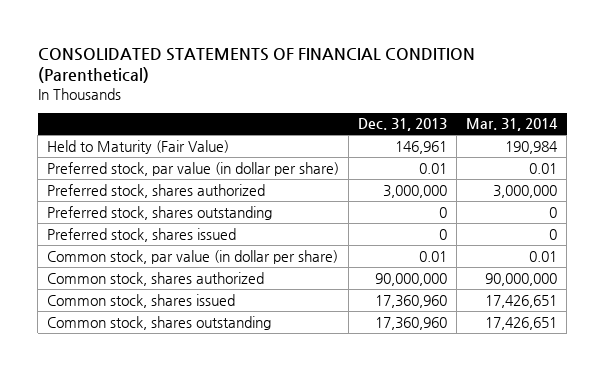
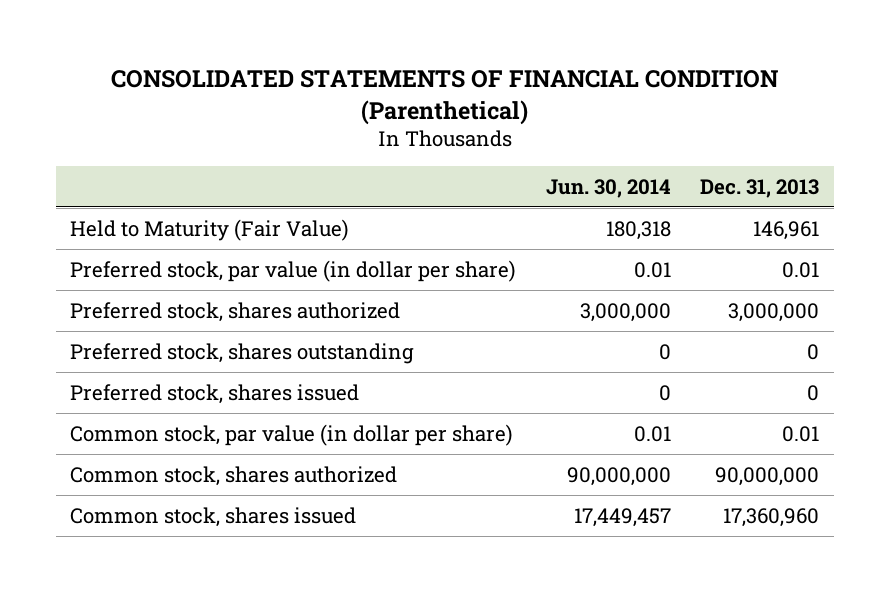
- | Dec. 31, 2013 | Mar. 31, 2014
+ | Jun. 30, 2014 | Dec. 31, 2013
- Common stock, shares outstanding | 17,360,960 | 17,426,651

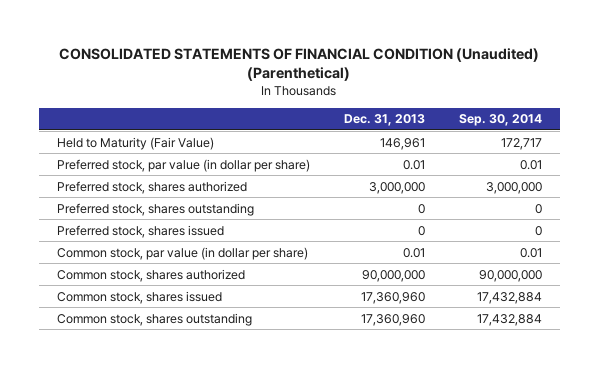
- CONSOLIDATED STATEMENTS OF FINANCIAL CONDITION (Parenthetical)
+ CONSOLIDATED STATEMENTS OF FINANCIAL CONDITION (Unaudited) (Parenthetical)
- | Jun. 30, 2014 | Dec. 31, 2013
+ | Dec. 31, 2013 | Sep. 30, 2014
+ Common stock, shares outstanding | 17,360,960 | 17,432,884

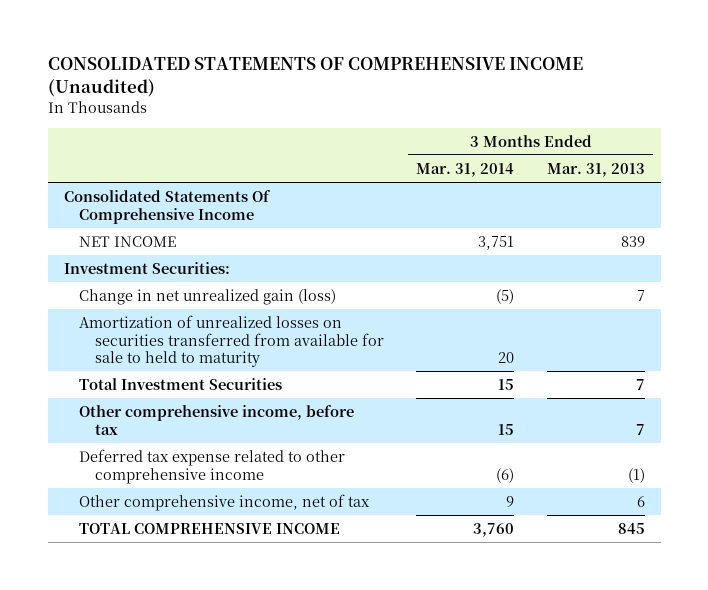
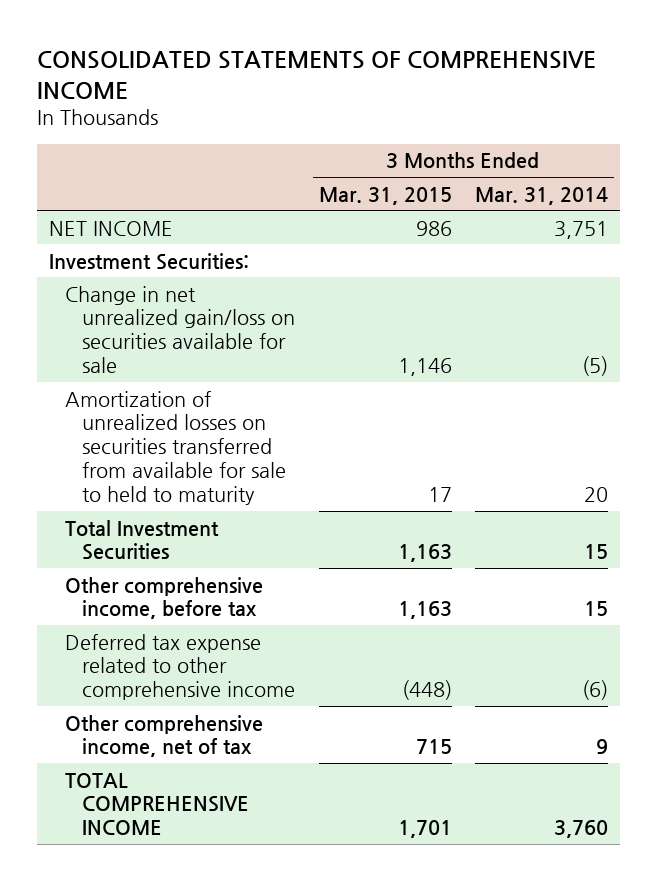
- CONSOLIDATED STATEMENTS OF COMPREHENSIVE INCOME (Unaudited)
+ CONSOLIDATED STATEMENTS OF COMPREHENSIVE INCOME
- | 3 Months Ended Mar. 31, 2014 | 3 Months Ended Mar. 31, 2013
+ | 3 Months Ended Mar. 31, 2015 | 3 Months Ended Mar. 31, 2014
- Consolidated Statements Of Comprehensive Income
- Change in net unrealized gain (loss) | (5) | 7
+ Change in net unrealized gain/loss on securities available for sale | 1,146 | (5)

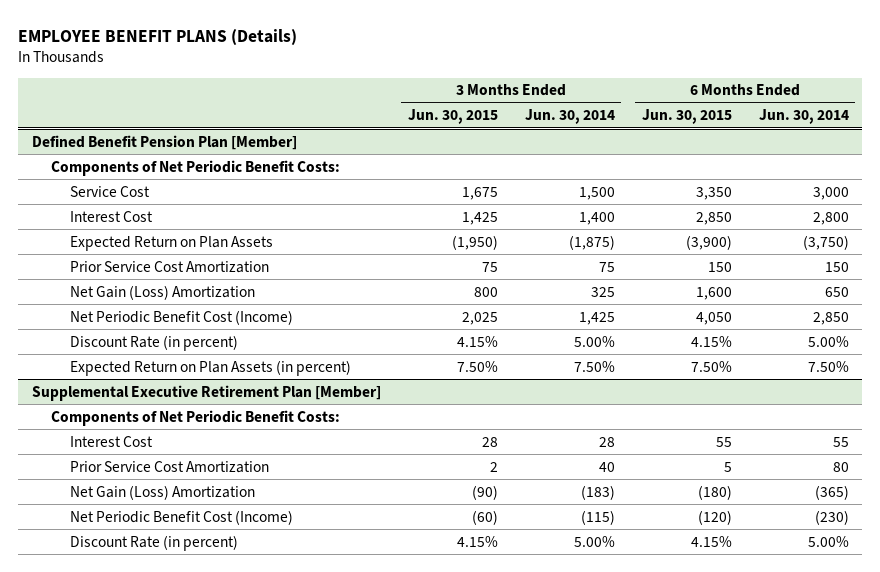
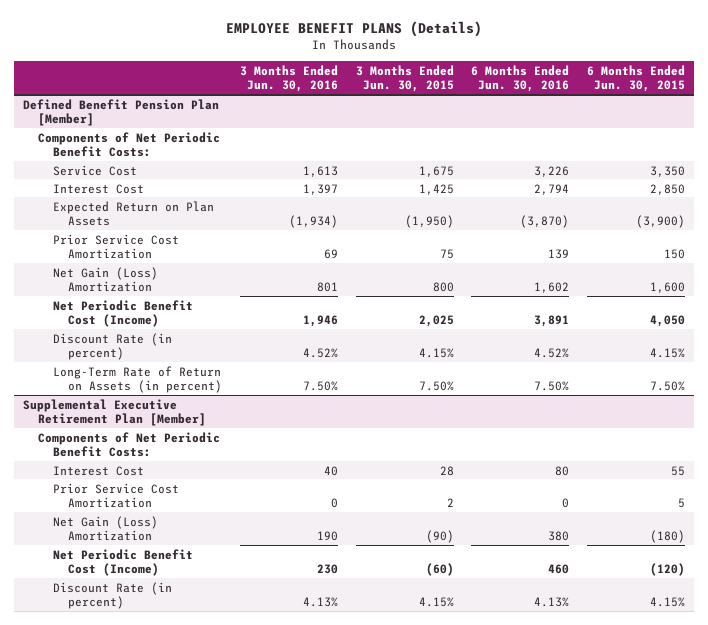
- | 3 Months Ended Jun. 30, 2015 | 3 Months Ended Jun. 30, 2014 | 6 Months Ended Jun. 30, 2015 | 6 Months Ended Jun. 30, 2014
+ | 3 Months Ended Jun. 30, 2016 | 3 Months Ended Jun. 30, 2015 | 6 Months Ended Jun. 30, 2016 | 6 Months Ended Jun. 30, 2015
@ Defined Benefit Pension Plan [Member]
- Expected Return on Plan Assets (in percent) | 7.50% | 7.50% | 7.50% | 7.50%
+ Long-Term Rate of Return on Assets (in percent) | 7.50% | 7.50% | 7.50% | 7.50%

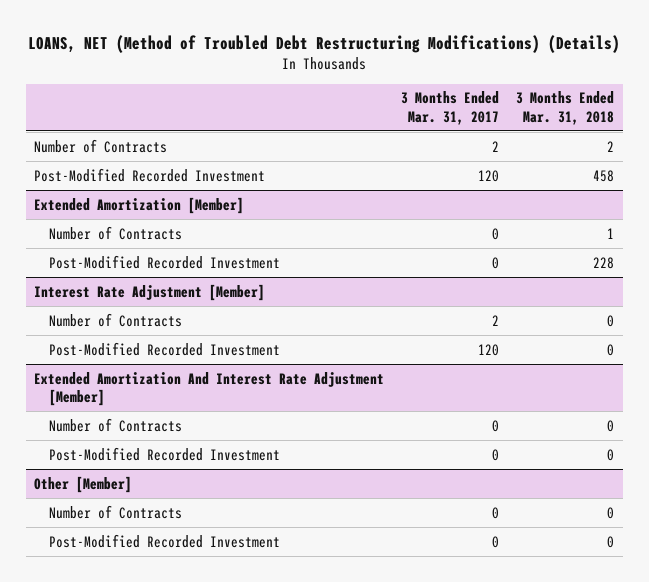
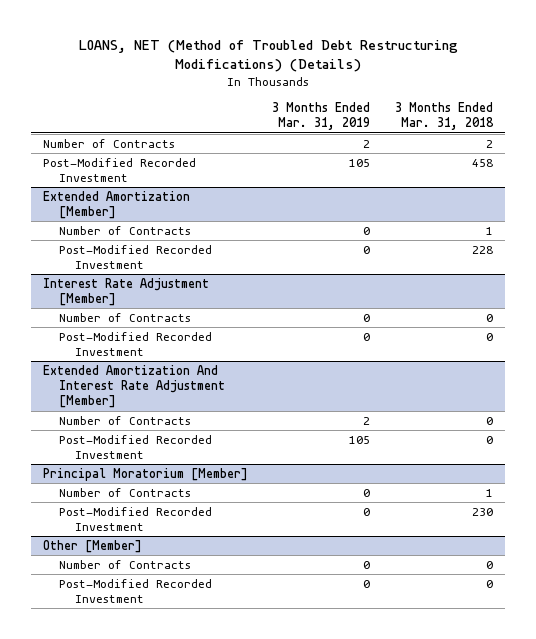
- | 3 Months Ended Mar. 31, 2017 | 3 Months Ended Mar. 31, 2018
+ | 3 Months Ended Mar. 31, 2019 | 3 Months Ended Mar. 31, 2018
+ Principal Moratorium [Member]
+ Number of Contracts | 0 | 1
+ Post-Modified Recorded Investment | 0 | 230

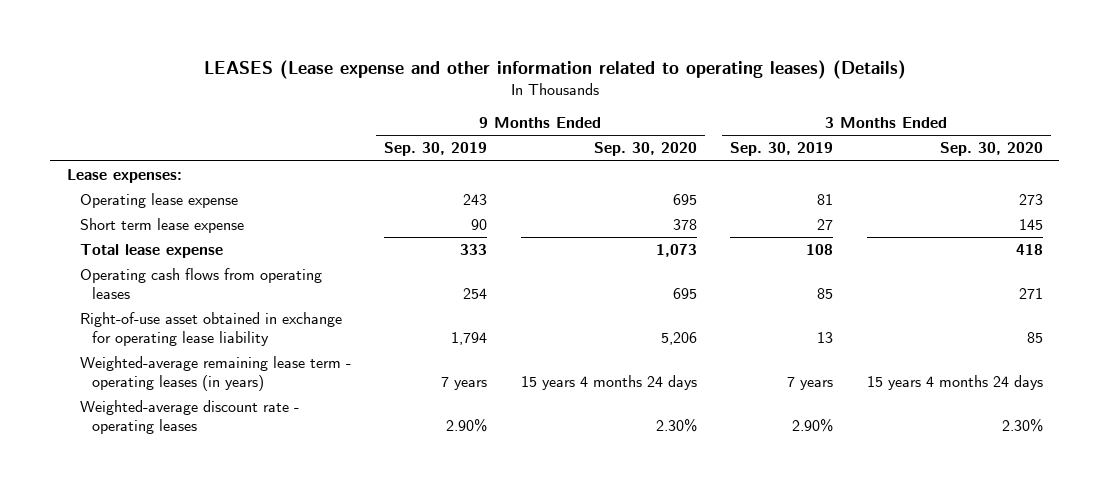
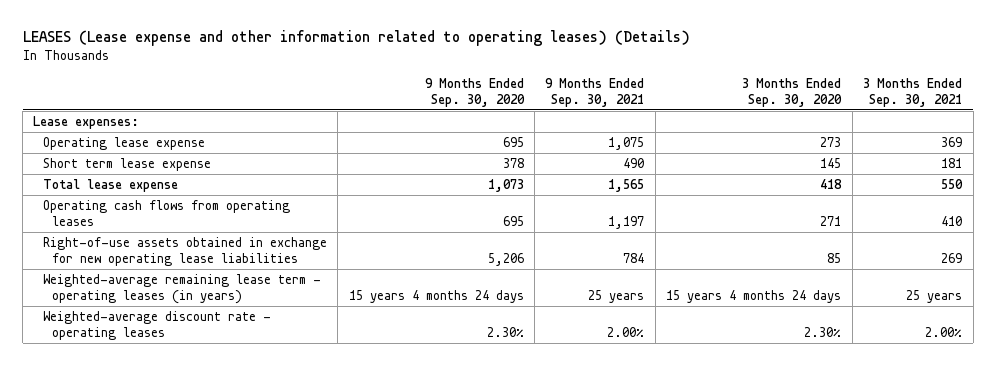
- | 9 Months Ended Sep. 30, 2019 | 9 Months Ended Sep. 30, 2020 | 3 Months Ended Sep. 30, 2019 | 3 Months Ended Sep. 30, 2020
+ | 9 Months Ended Sep. 30, 2020 | 9 Months Ended Sep. 30, 2021 | 3 Months Ended Sep. 30, 2020 | 3 Months Ended Sep. 30, 2021
- Right-of-use asset obtained in exchange for operating lease liability | 1,794 | 5,206 | 13 | 85
+ Right-of-use assets obtained in exchange for new operating lease liabilities | 5,206 | 784 | 85 | 269

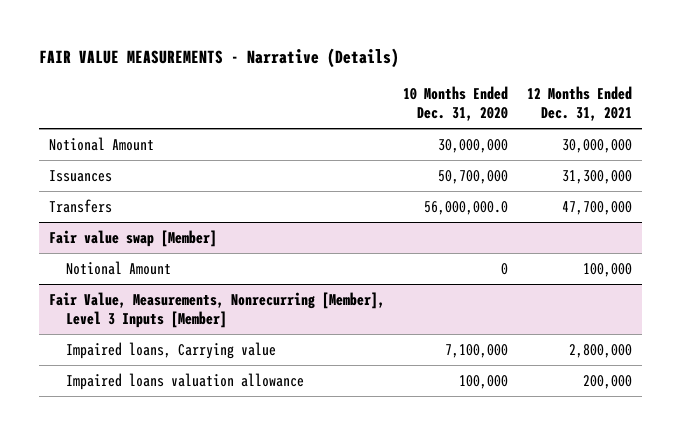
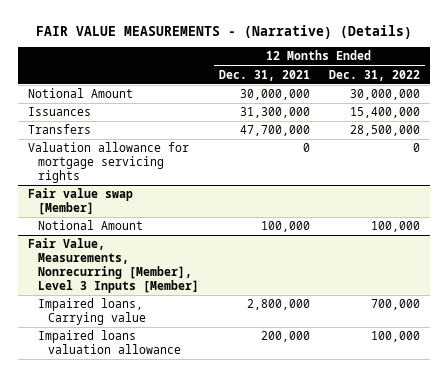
- FAIR VALUE MEASUREMENTS - Narrative (Details)
+ FAIR VALUE MEASUREMENTS - (Narrative) (Details)
- | 10 Months Ended Dec. 31, 2020 | 12 Months Ended Dec. 31, 2021
+ | 12 Months Ended Dec. 31, 2021 | 12 Months Ended Dec. 31, 2022
+ Valuation allowance for mortgage servicing rights | 0 | 0

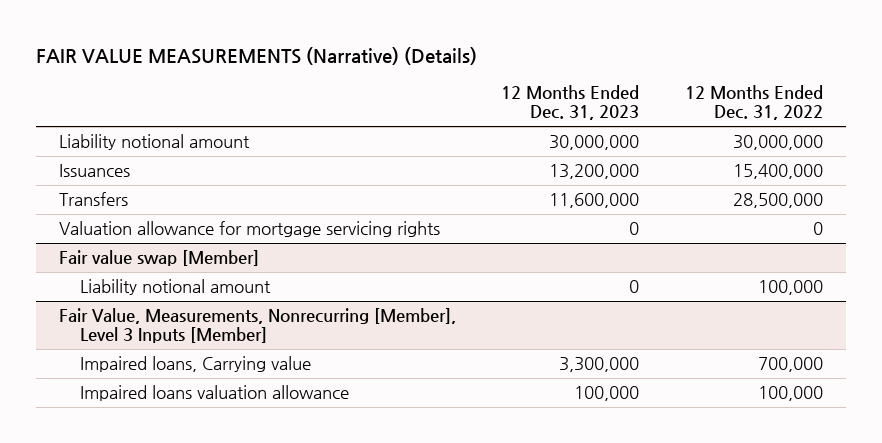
- FAIR VALUE MEASUREMENTS - (Narrative) (Details)
+ FAIR VALUE MEASUREMENTS (Narrative) (Details)
- | 12 Months Ended Dec. 31, 2021 | 12 Months Ended Dec. 31, 2022
+ | 12 Months Ended Dec. 31, 2023 | 12 Months Ended Dec. 31, 2022
- Notional Amount | 30,000,000 | 30,000,000
+ Liability notional amount | 30,000,000 | 30,000,000
@ Fair value swap [Member]
- Notional Amount | 100,000 | 100,000
+ Liability notional amount | 0 | 100,000

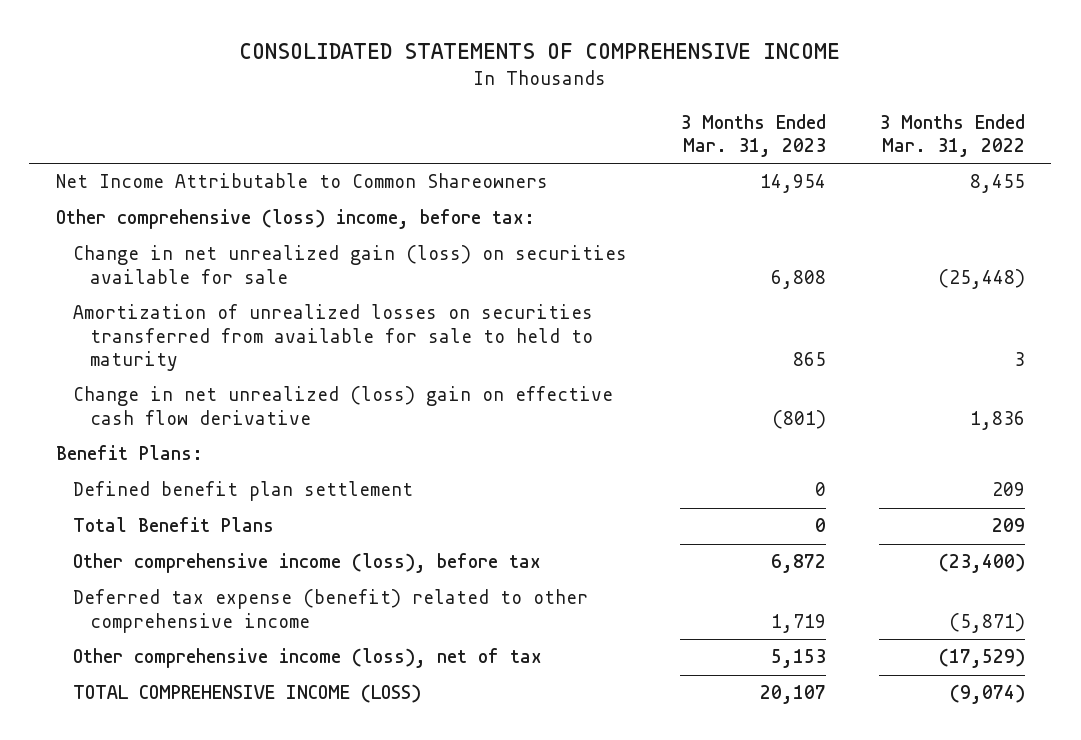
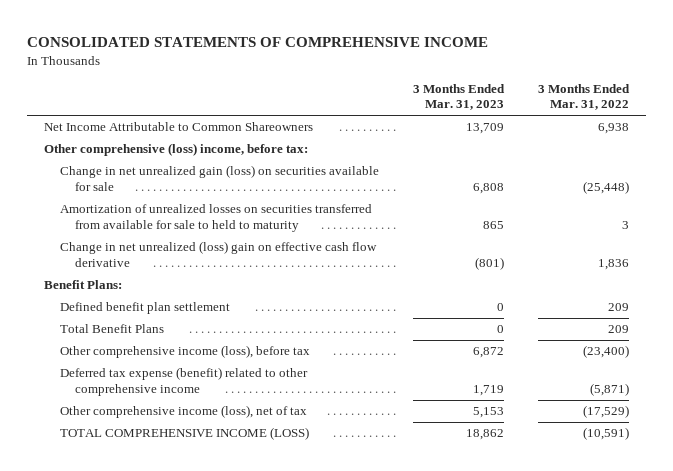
- Net Income Attributable to Common Shareowners | 14,954 | 8,455
+ Net Income Attributable to Common Shareowners | 13,709 | 6,938
- TOTAL COMPREHENSIVE INCOME (LOSS) | 20,107 | (9,074)
+ TOTAL COMPREHENSIVE INCOME (LOSS) | 18,862 | (10,591)

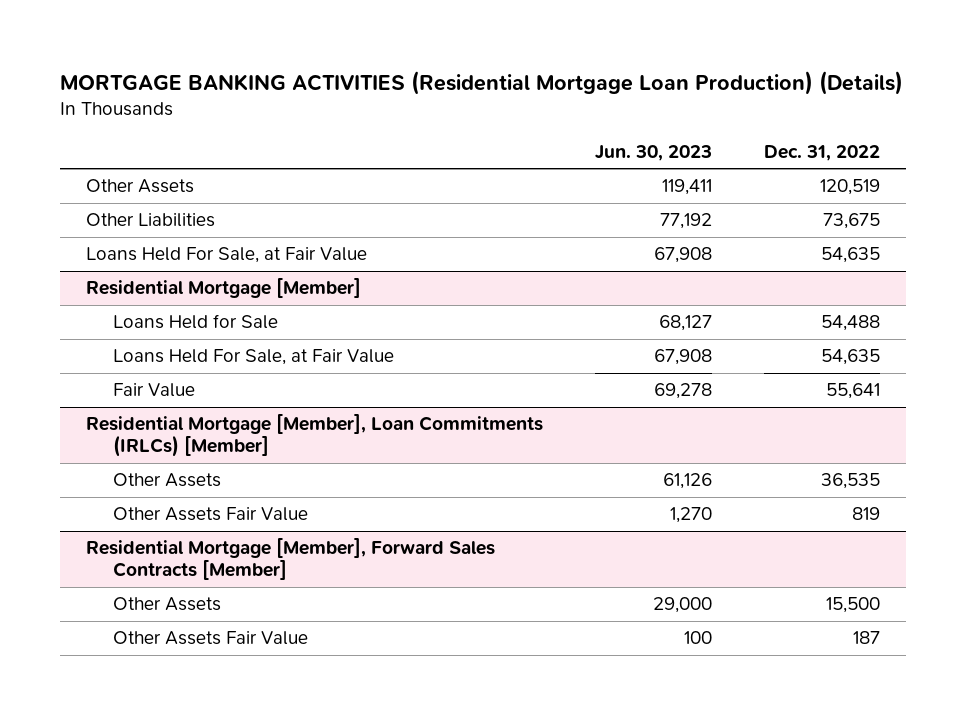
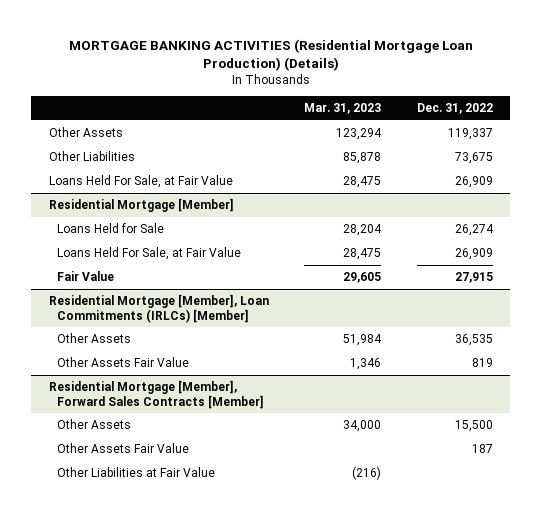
- | Jun. 30, 2023 | Dec. 31, 2022
+ | Mar. 31, 2023 | Dec. 31, 2022
- Other Assets | 119,411 | 120,519
+ Other Assets | 123,294 | 119,337
- Loans Held For Sale, at Fair Value | 67,908 | 54,635
+ Loans Held For Sale, at Fair Value | 28,475 | 26,909
@ Residential Mortgage [Member]
- Loans Held for Sale | 68,127 | 54,488
- Loans Held For Sale, at Fair Value | 67,908 | 54,635
- Fair Value | 69,278 | 55,641
+ Loans Held for Sale | 28,204 | 26,274
+ Loans Held For Sale, at Fair Value | 28,475 | 26,909
+ Fair Value | 29,605 | 27,915
@ Residential Mortgage [Member], Forward Sales Contracts [Member]
+ Other Liabilities at Fair Value | (216) |

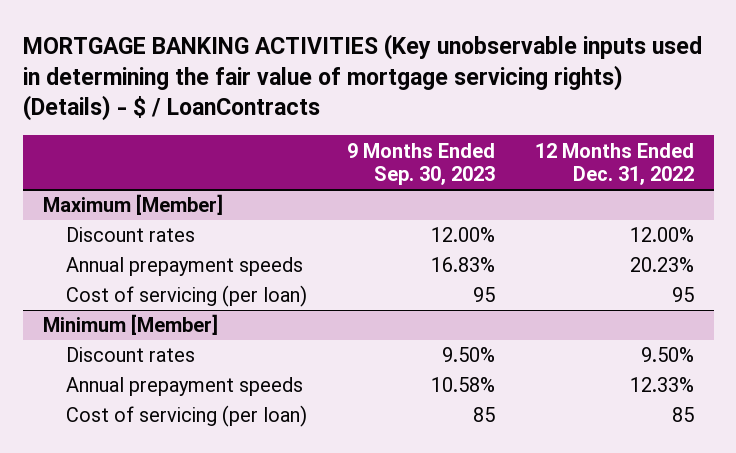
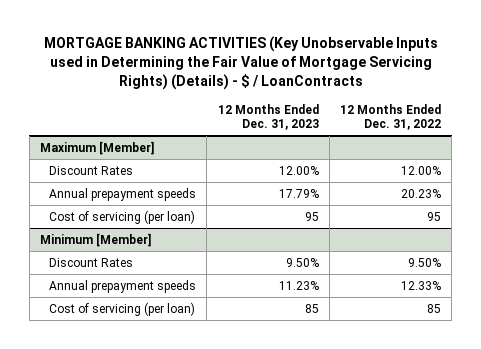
- MORTGAGE BANKING ACTIVITIES (Key unobservable inputs used in determining the fair value of mortgage servicing rights) (Details) - $ / LoanContracts
+ MORTGAGE BANKING ACTIVITIES (Key Unobservable Inputs used in Determining the Fair Value of Mortgage Servicing Rights) (Details) - $ / LoanContracts
- | 9 Months Ended Sep. 30, 2023 | 12 Months Ended Dec. 31, 2022
+ | 12 Months Ended Dec. 31, 2023 | 12 Months Ended Dec. 31, 2022
@ Maximum [Member]
- Discount rates | 12.00% | 12.00%
+ Discount Rates | 12.00% | 12.00%
@ Minimum [Member]
- Discount rates | 9.50% | 9.50%
+ Discount Rates | 9.50% | 9.50%

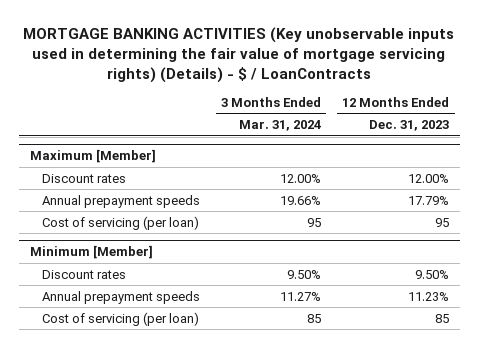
- MORTGAGE BANKING ACTIVITIES (Key Unobservable Inputs used in Determining the Fair Value of Mortgage Servicing Rights) (Details) - $ / LoanContracts
+ MORTGAGE BANKING ACTIVITIES (Key unobservable inputs used in determining the fair value of mortgage servicing rights) (Details) - $ / LoanContracts
- | 12 Months Ended Dec. 31, 2023 | 12 Months Ended Dec. 31, 2022
+ | 3 Months Ended Mar. 31, 2024 | 12 Months Ended Dec. 31, 2023
@ Maximum [Member]
- Discount Rates | 12.00% | 12.00%
+ Discount rates | 12.00% | 12.00%
@ Minimum [Member]
- Discount Rates | 9.50% | 9.50%
+ Discount rates | 9.50% | 9.50%

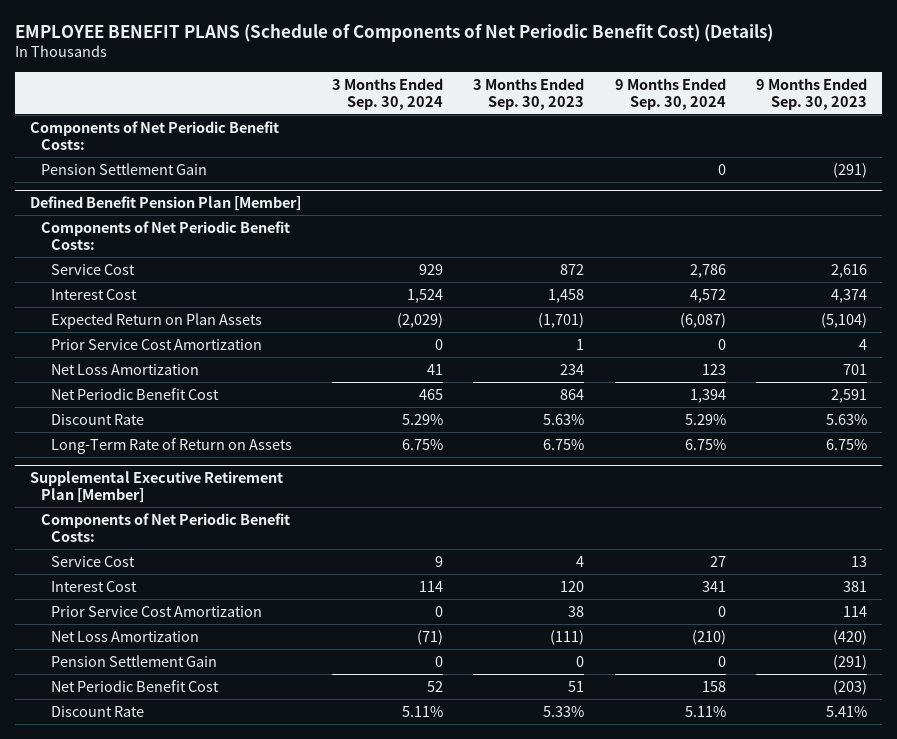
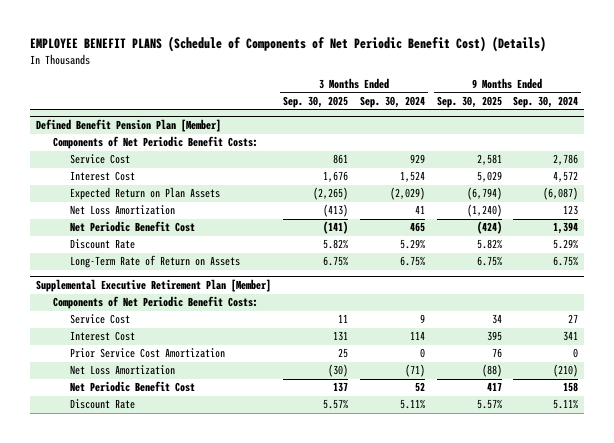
- | 3 Months Ended Sep. 30, 2024 | 3 Months Ended Sep. 30, 2023 | 9 Months Ended Sep. 30, 2024 | 9 Months Ended Sep. 30, 2023
+ | 3 Months Ended Sep. 30, 2025 | 3 Months Ended Sep. 30, 2024 | 9 Months Ended Sep. 30, 2025 | 9 Months Ended Sep. 30, 2024
- Components of Net Periodic Benefit Costs:
- Pension Settlement Gain | | | 0 | (291)
@ Defined Benefit Pension Plan [Member]
- Prior Service Cost Amortization | 0 | 1 | 0 | 4
@ Supplemental Executive Retirement Plan [Member]
- Pension Settlement Gain | 0 | 0 | 0 | (291)

